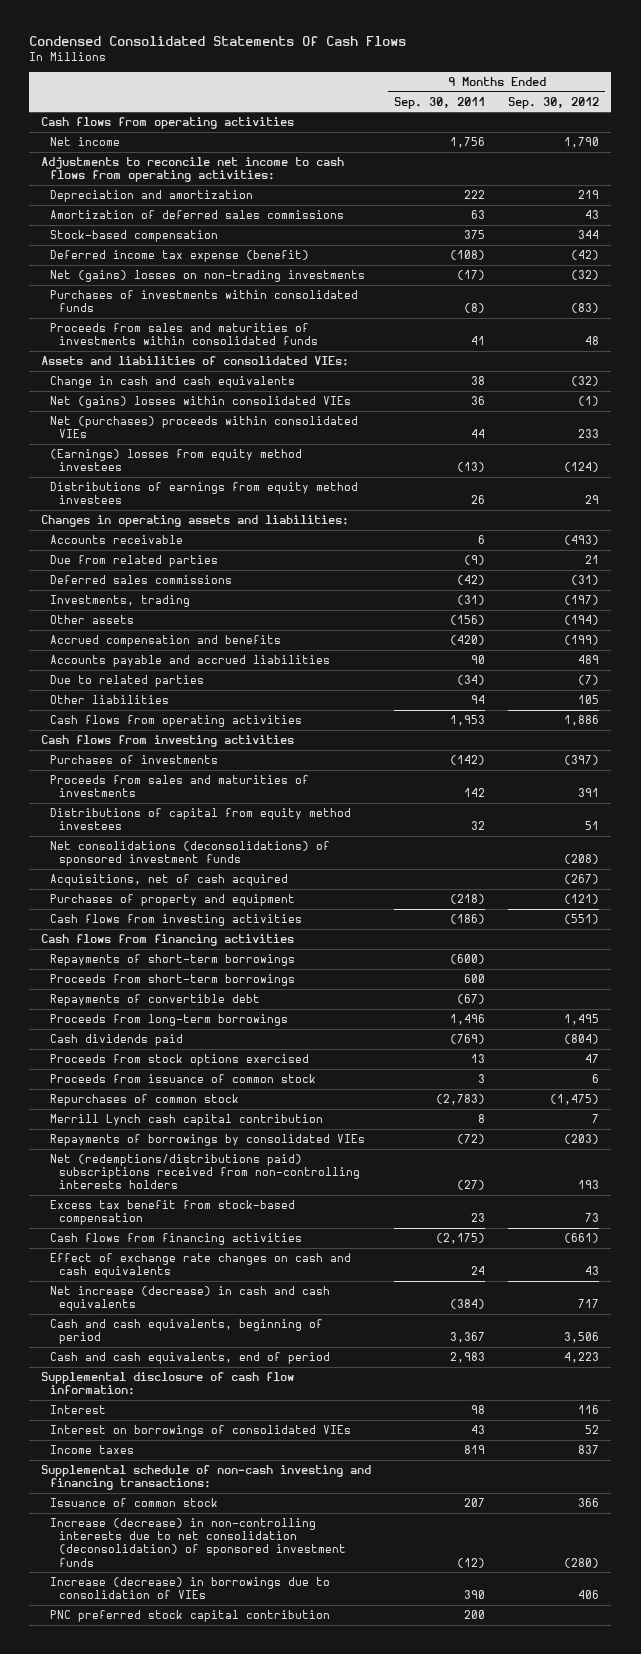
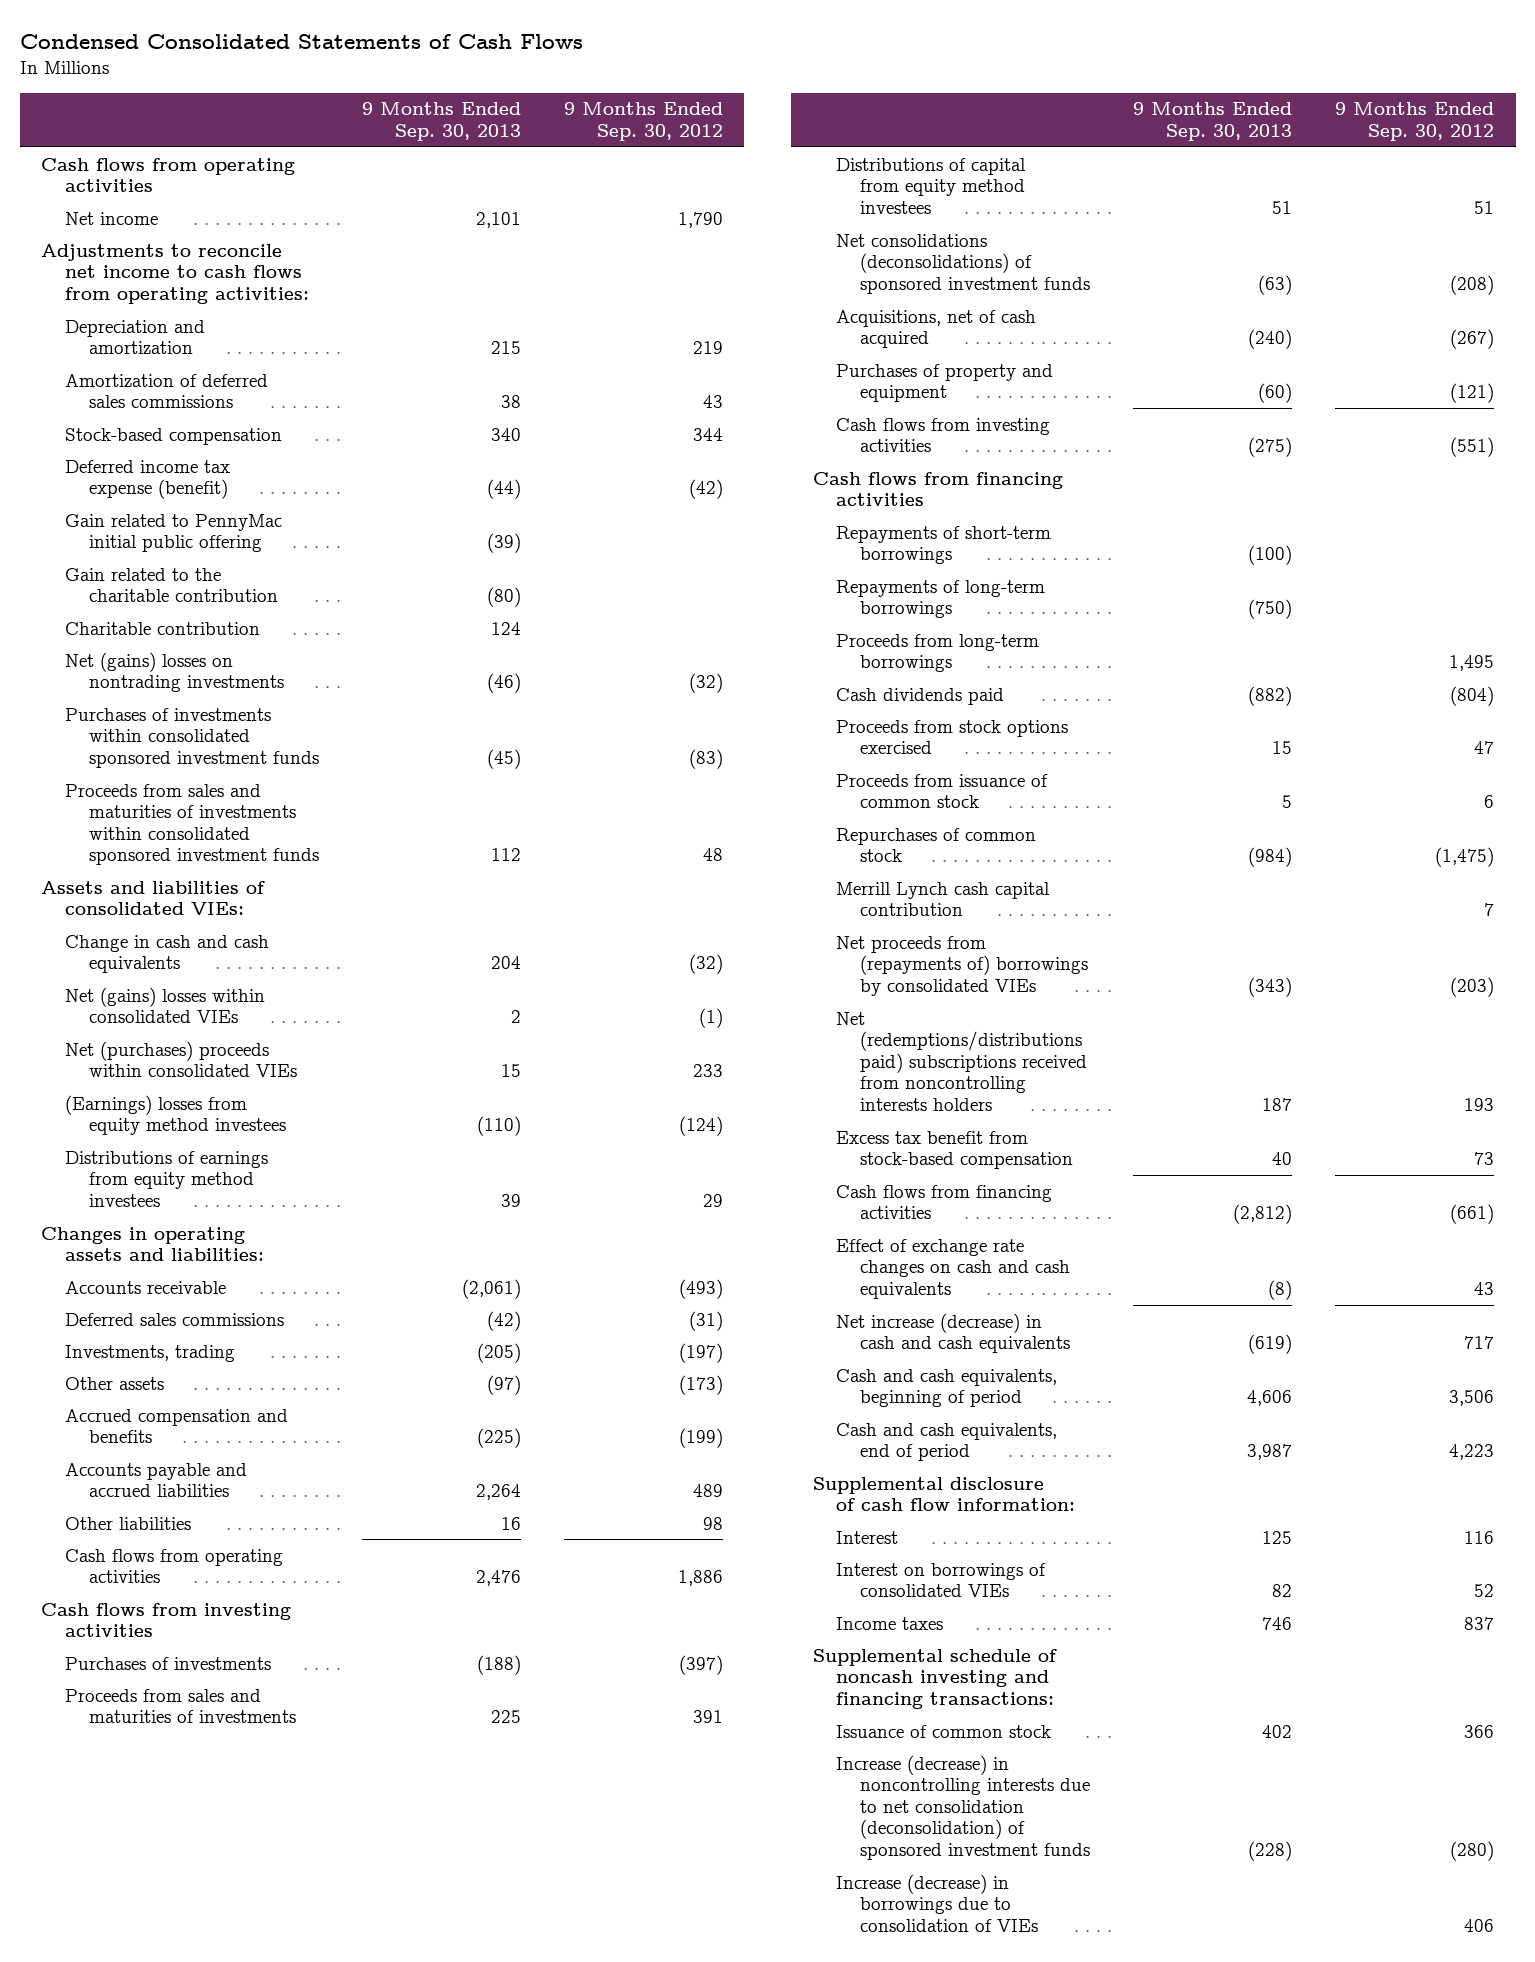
- Condensed Consolidated Statements Of Cash Flows
+ Condensed Consolidated Statements of Cash Flows
- | 9 Months Ended Sep. 30, 2011 | 9 Months Ended Sep. 30, 2012
+ | 9 Months Ended Sep. 30, 2013 | 9 Months Ended Sep. 30, 2012
- Net (gains) losses on non-trading investments | (17) | (32)
- Purchases of investments within consolidated funds | (8) | (83)
- Proceeds from sales and maturities of investments within consolidated funds | 41 | 48
+ Gain related to PennyMac initial public offering | (39) |
+ Gain related to the charitable contribution | (80) |
+ Charitable contribution | 124 |
+ Net (gains) losses on nontrading investments | (46) | (32)
+ Purchases of investments within consolidated sponsored investment funds | (45) | (83)
+ Proceeds from sales and maturities of investments within consolidated sponsored investment funds | 112 | 48
- Due from related parties | (9) | 21
- Other assets | (156) | (194)
+ Other assets | (97) | (173)
- Due to related parties | (34) | (7)
- Other liabilities | 94 | 105
+ Other liabilities | 16 | 98
- Proceeds from short-term borrowings | 600 |
- Repayments of convertible debt | (67) |
+ Repayments of long-term borrowings | (750) |
- Repayments of borrowings by consolidated VIEs | (72) | (203)
- Net (redemptions/distributions paid) subscriptions received from non-controlling interests holders | (27) | 193
+ Net proceeds from (repayments of) borrowings by consolidated VIEs | (343) | (203)
+ Net (redemptions/distributions paid) subscriptions received from noncontrolling interests holders | 187 | 193
- Supplemental schedule of non-cash investing and financing transactions:
+ Supplemental schedule of noncash investing and financing transactions:
- Increase (decrease) in non-controlling interests due to net consolidation (deconsolidation) of sponsored investment funds | (12) | (280)
+ Increase (decrease) in noncontrolling interests due to net consolidation (deconsolidation) of sponsored investment funds | (228) | (280)
- PNC preferred stock capital contribution | 200 |

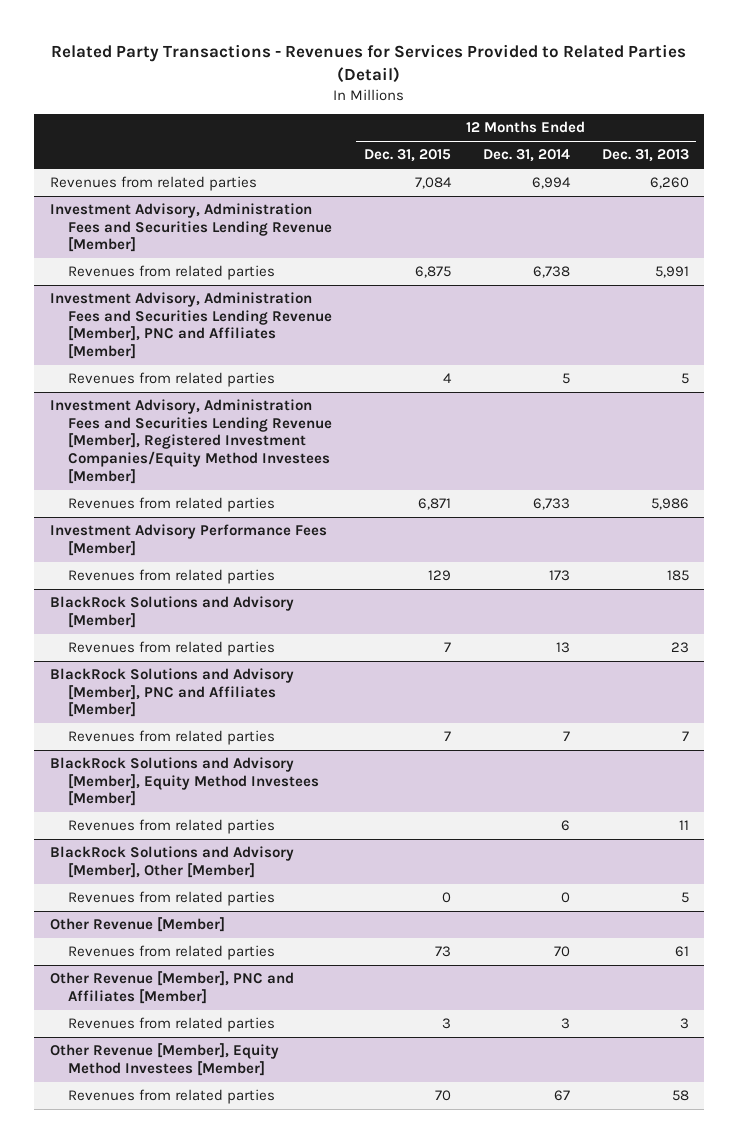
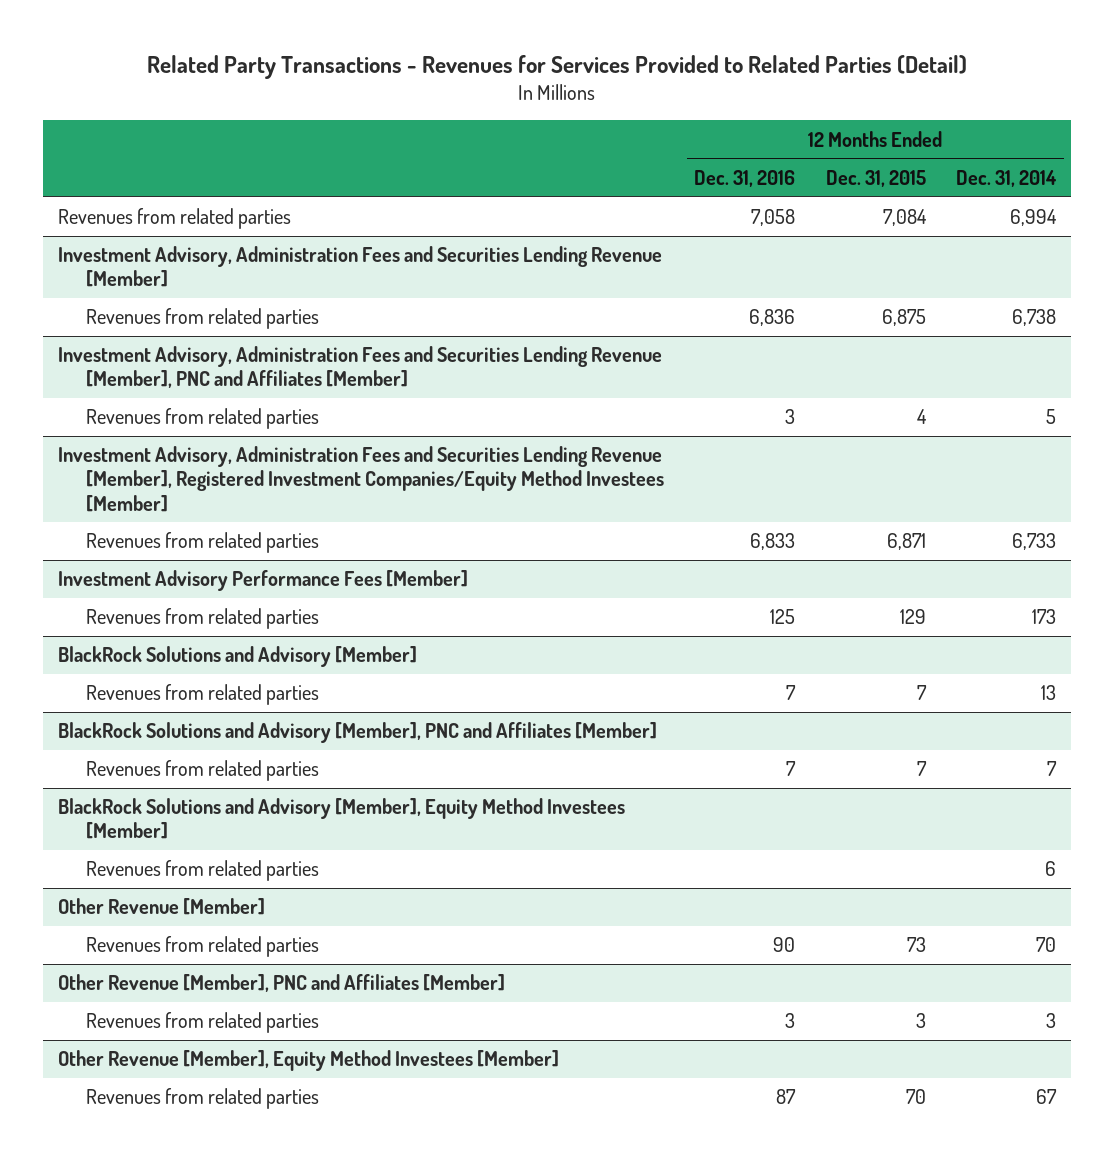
- | 12 Months Ended Dec. 31, 2015 | 12 Months Ended Dec. 31, 2014 | 12 Months Ended Dec. 31, 2013
+ | 12 Months Ended Dec. 31, 2016 | 12 Months Ended Dec. 31, 2015 | 12 Months Ended Dec. 31, 2014
- BlackRock Solutions and Advisory [Member], Other [Member]
- Revenues from related parties | 0 | 0 | 5

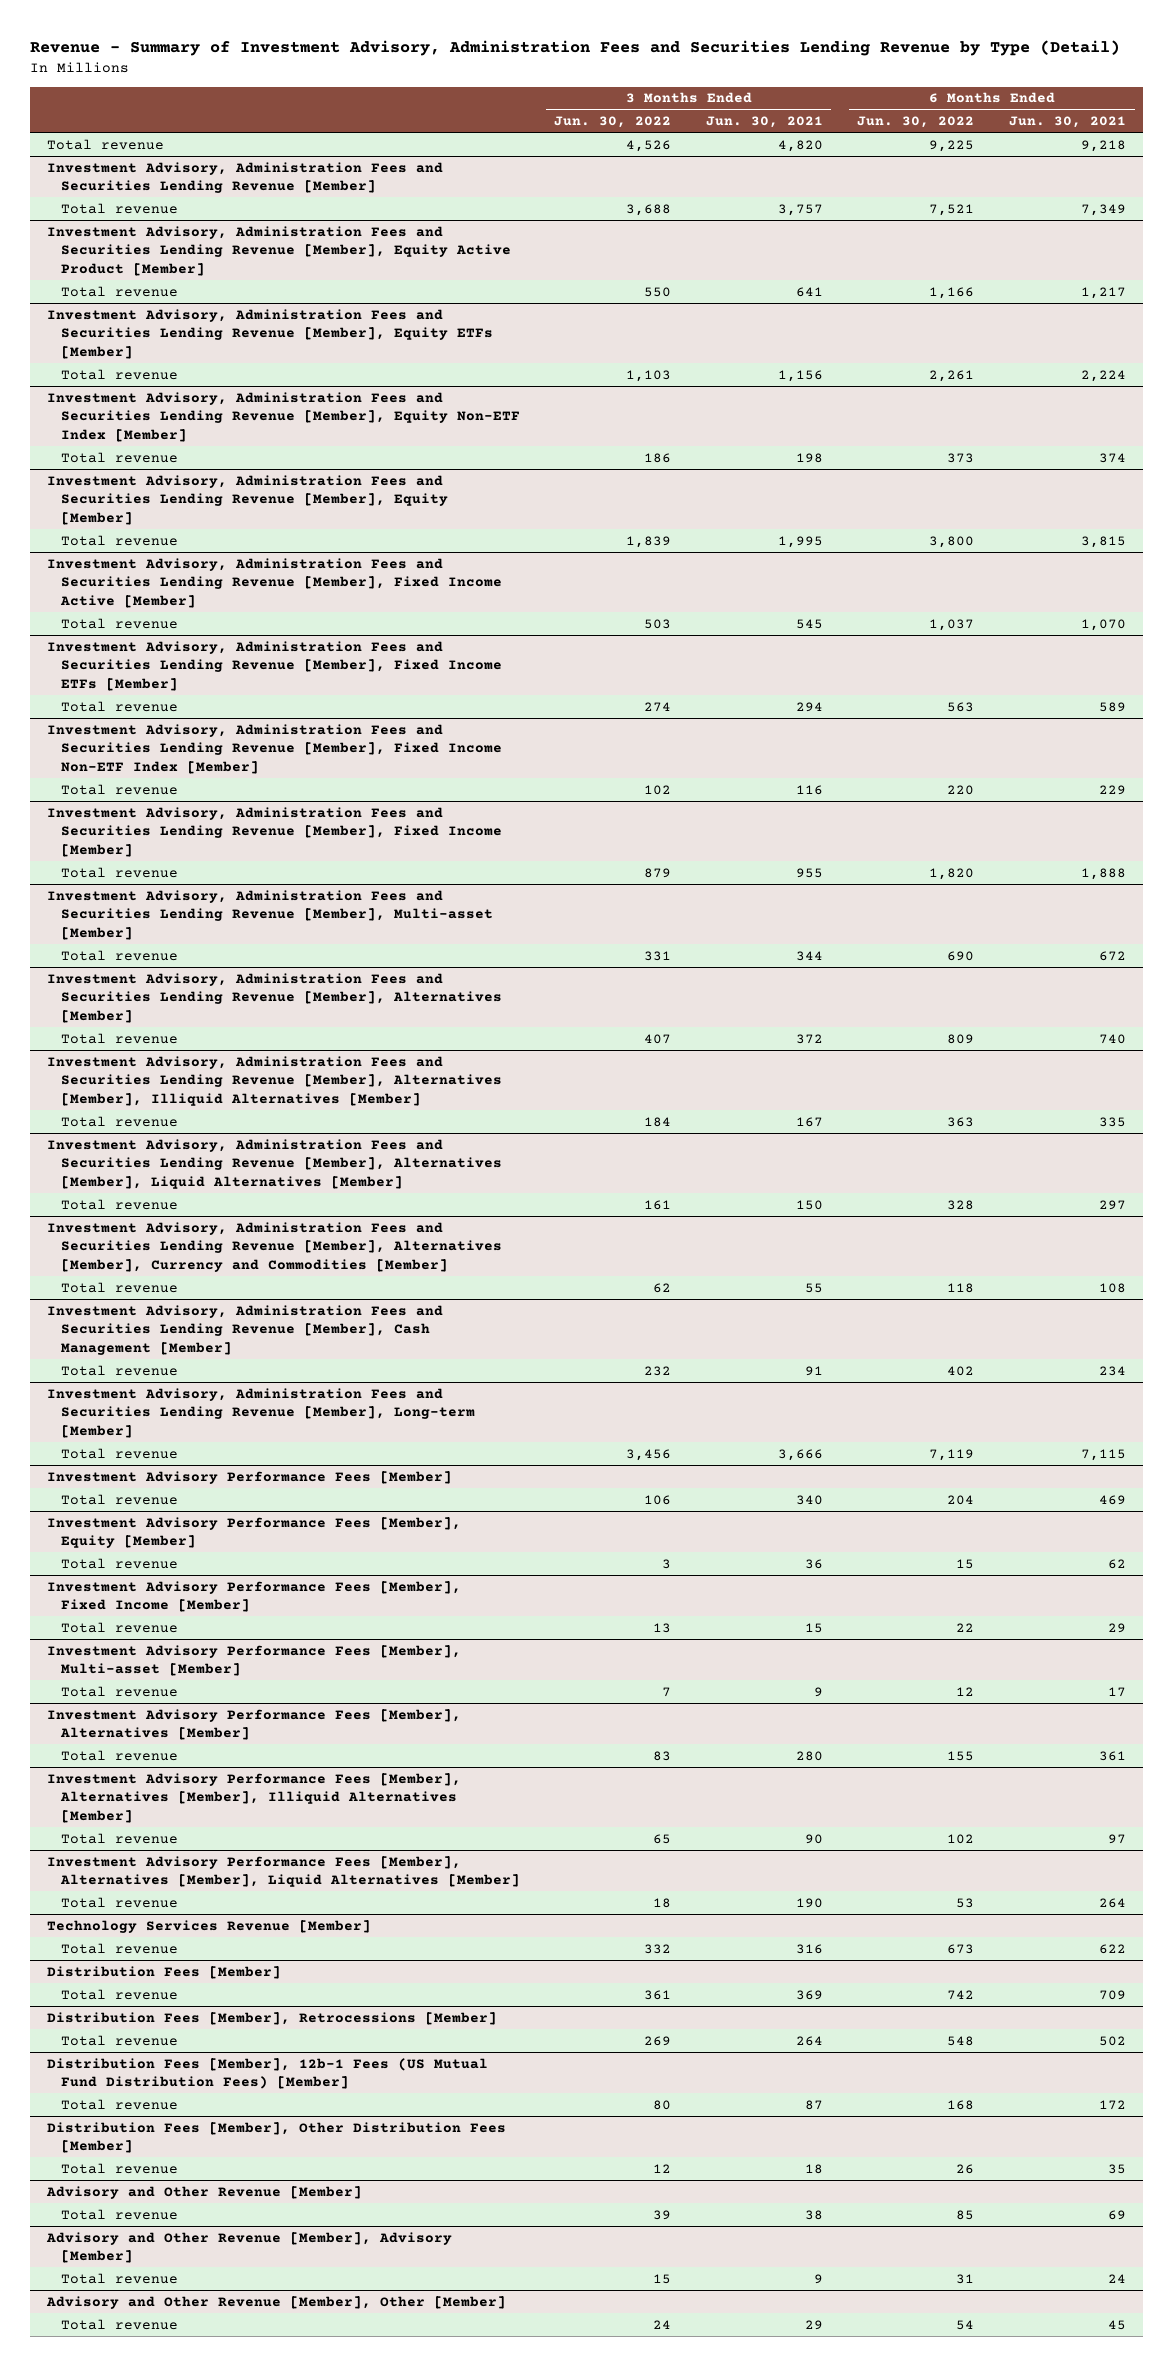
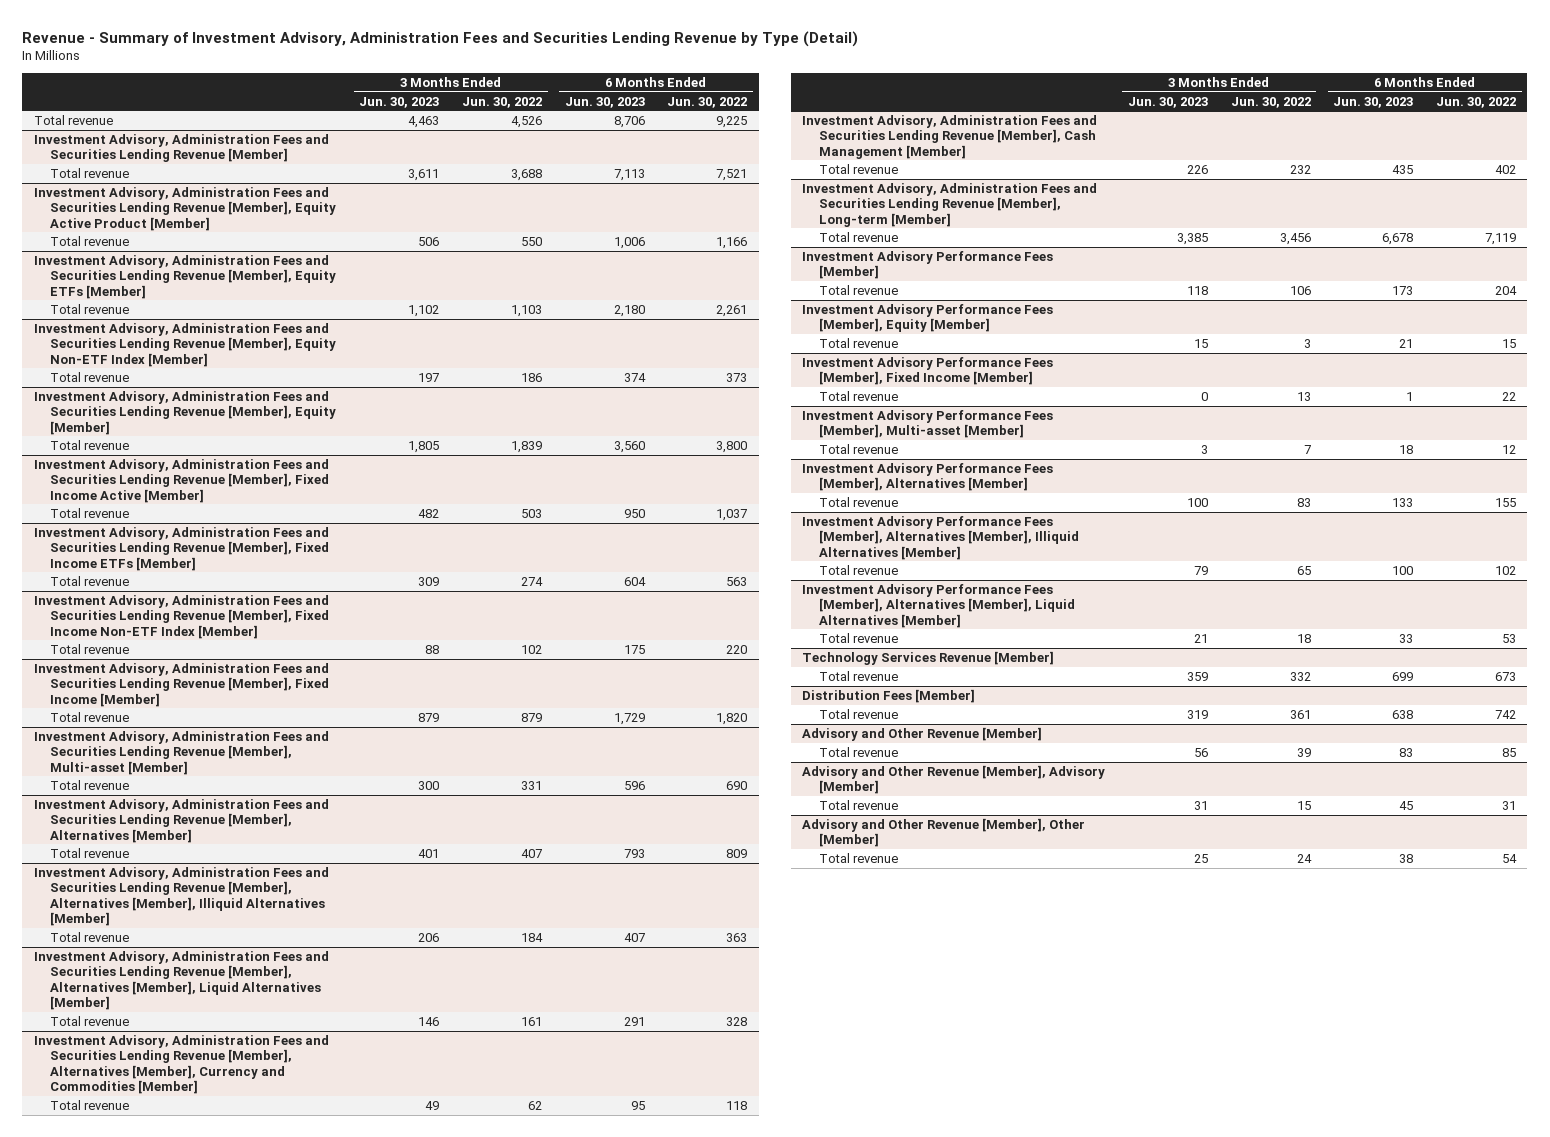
- | 3 Months Ended Jun. 30, 2022 | 3 Months Ended Jun. 30, 2021 | 6 Months Ended Jun. 30, 2022 | 6 Months Ended Jun. 30, 2021
+ | 3 Months Ended Jun. 30, 2023 | 3 Months Ended Jun. 30, 2022 | 6 Months Ended Jun. 30, 2023 | 6 Months Ended Jun. 30, 2022
- Distribution Fees [Member], Retrocessions [Member]
- Total revenue | 269 | 264 | 548 | 502
- Distribution Fees [Member], 12b-1 Fees (US Mutual Fund Distribution Fees) [Member]
- Total revenue | 80 | 87 | 168 | 172
- Distribution Fees [Member], Other Distribution Fees [Member]
- Total revenue | 12 | 18 | 26 | 35

